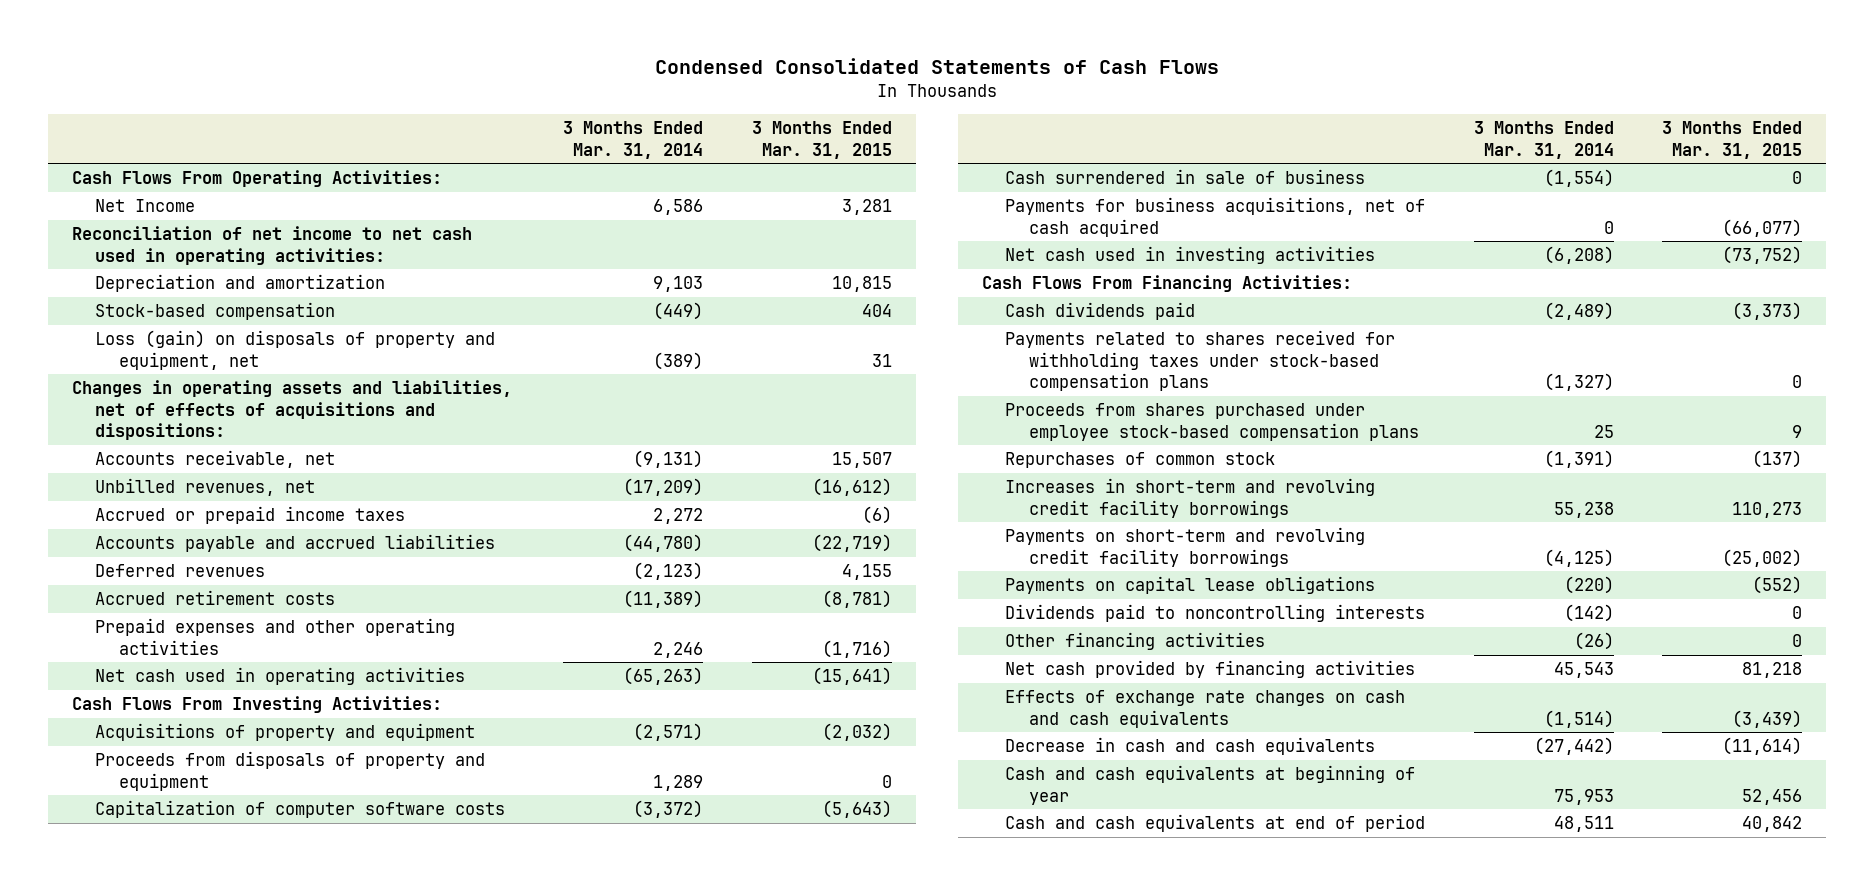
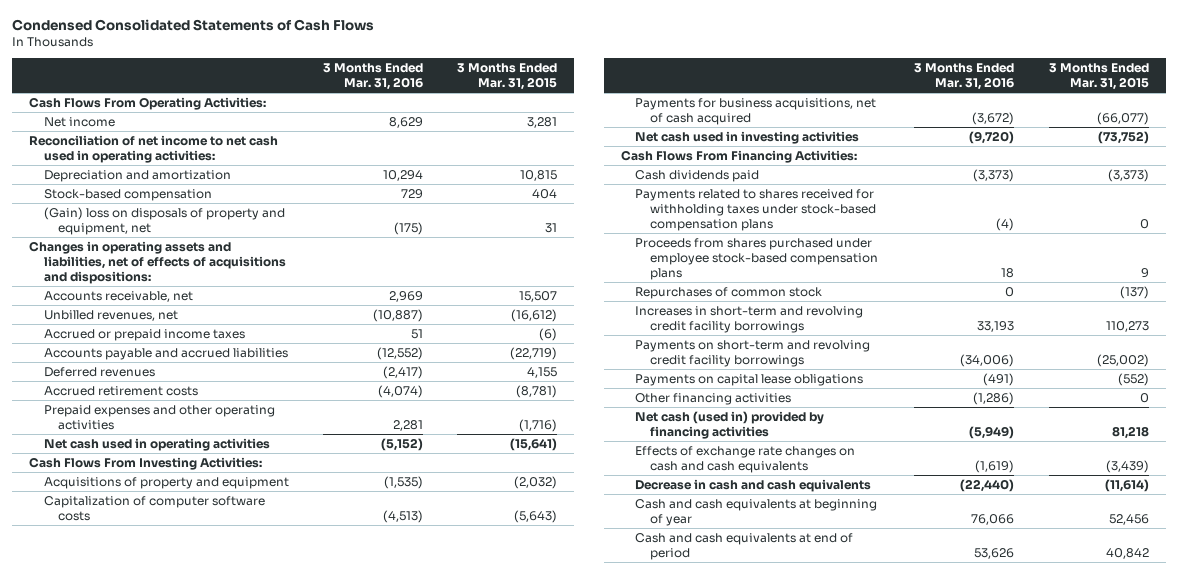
- | 3 Months Ended Mar. 31, 2014 | 3 Months Ended Mar. 31, 2015
+ | 3 Months Ended Mar. 31, 2016 | 3 Months Ended Mar. 31, 2015
- Net Income | 6,586 | 3,281
+ Net income | 8,629 | 3,281
- Loss (gain) on disposals of property and equipment, net | (389) | 31
+ (Gain) loss on disposals of property and equipment, net | (175) | 31
- Proceeds from disposals of property and equipment | 1,289 | 0
- Cash surrendered in sale of business | (1,554) | 0
- Dividends paid to noncontrolling interests | (142) | 0
- Net cash provided by financing activities | 45,543 | 81,218
+ Net cash (used in) provided by financing activities | (5,949) | 81,218

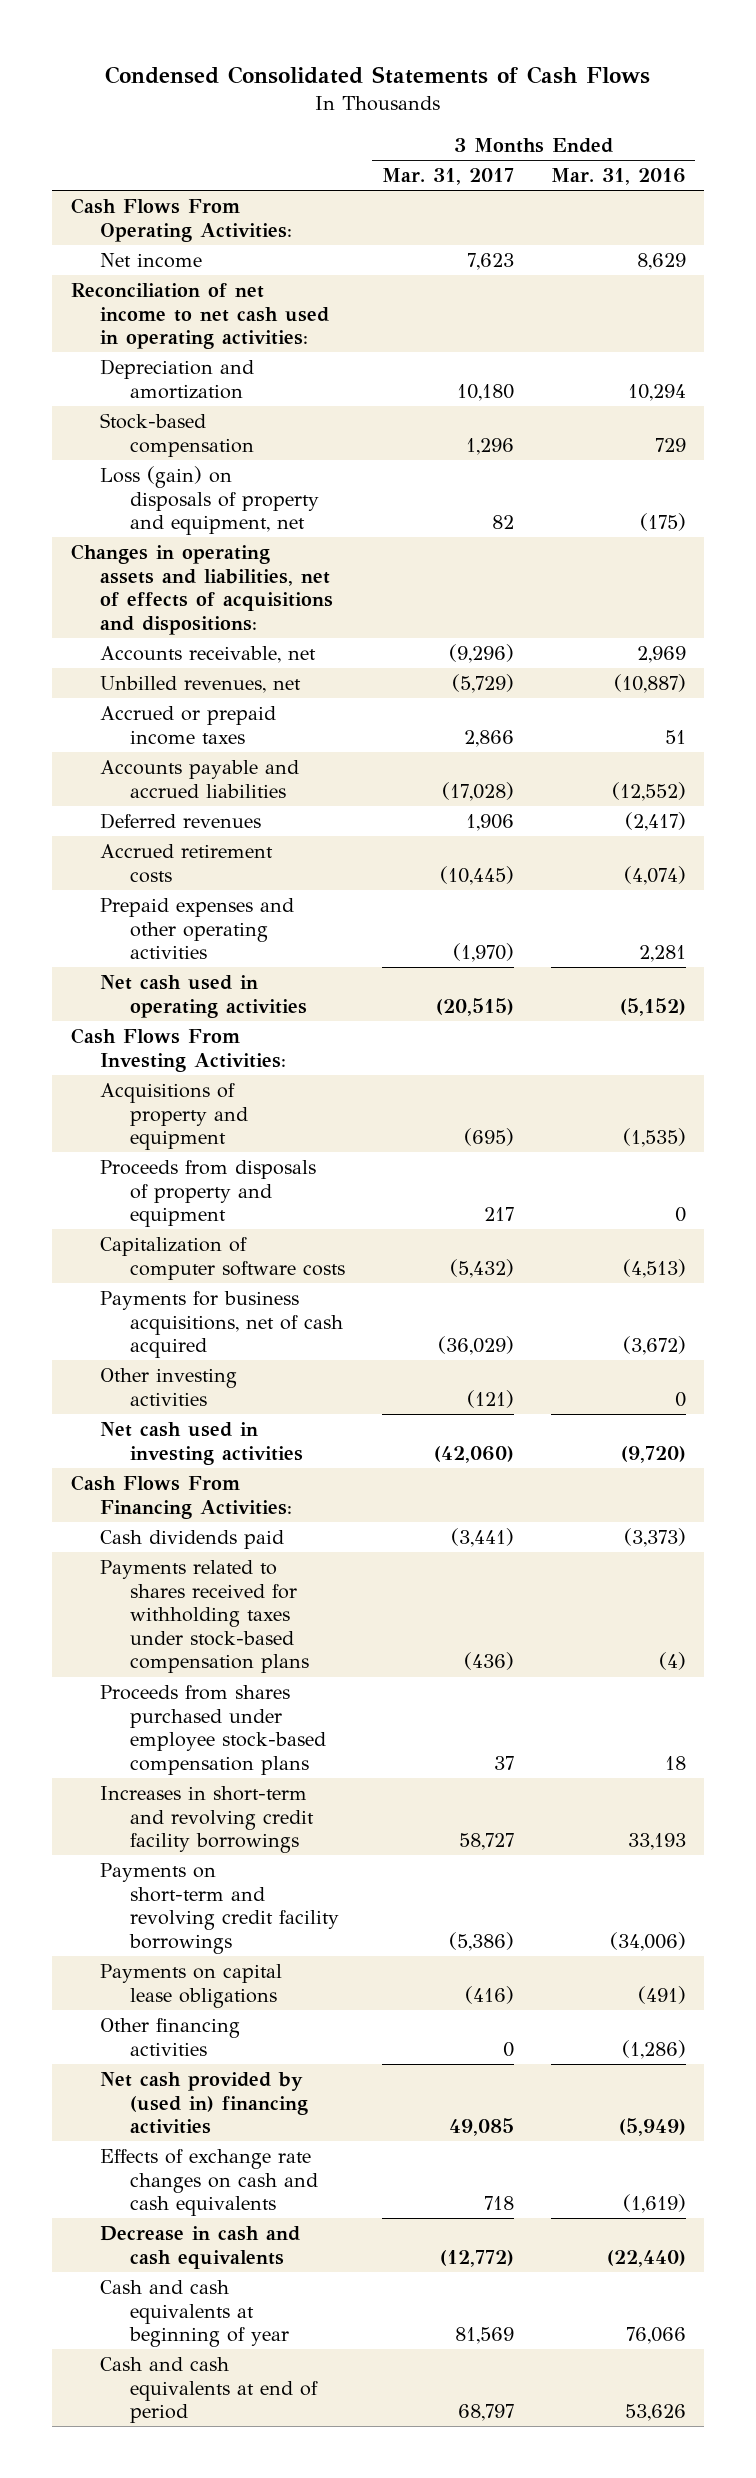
- | 3 Months Ended Mar. 31, 2016 | 3 Months Ended Mar. 31, 2015
+ | 3 Months Ended Mar. 31, 2017 | 3 Months Ended Mar. 31, 2016
- (Gain) loss on disposals of property and equipment, net | (175) | 31
+ Loss (gain) on disposals of property and equipment, net | 82 | (175)
+ Proceeds from disposals of property and equipment | 217 | 0
+ Other investing activities | (121) | 0
- Repurchases of common stock | 0 | (137)
- Net cash (used in) provided by financing activities | (5,949) | 81,218
+ Net cash provided by (used in) financing activities | 49,085 | (5,949)

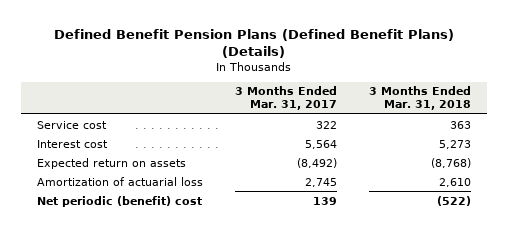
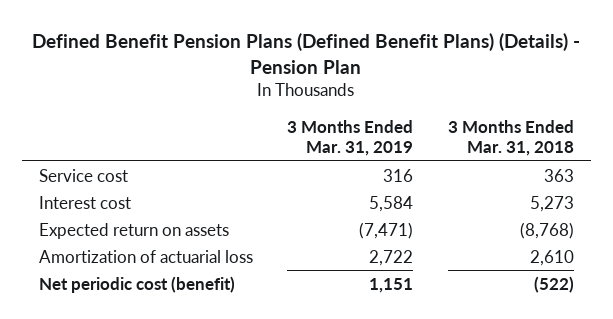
- Defined Benefit Pension Plans (Defined Benefit Plans) (Details)
+ Defined Benefit Pension Plans (Defined Benefit Plans) (Details) - Pension Plan
- | 3 Months Ended Mar. 31, 2017 | 3 Months Ended Mar. 31, 2018
+ | 3 Months Ended Mar. 31, 2019 | 3 Months Ended Mar. 31, 2018
- Net periodic (benefit) cost | 139 | (522)
+ Net periodic cost (benefit) | 1,151 | (522)

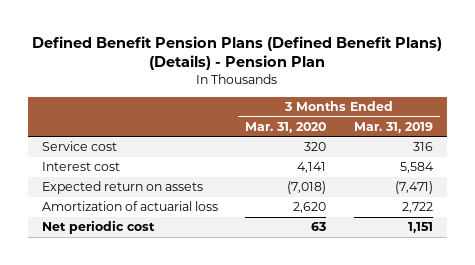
- | 3 Months Ended Mar. 31, 2019 | 3 Months Ended Mar. 31, 2018
+ | 3 Months Ended Mar. 31, 2020 | 3 Months Ended Mar. 31, 2019
- Net periodic cost (benefit) | 1,151 | (522)
+ Net periodic cost | 63 | 1,151

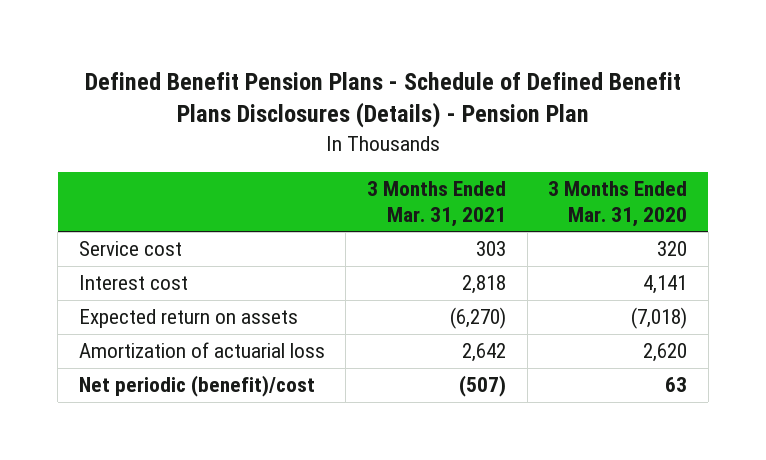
- Defined Benefit Pension Plans (Defined Benefit Plans) (Details) - Pension Plan
+ Defined Benefit Pension Plans - Schedule of Defined Benefit Plans Disclosures (Details) - Pension Plan
- | 3 Months Ended Mar. 31, 2020 | 3 Months Ended Mar. 31, 2019
+ | 3 Months Ended Mar. 31, 2021 | 3 Months Ended Mar. 31, 2020
- Net periodic cost | 63 | 1,151
+ Net periodic (benefit)/cost | (507) | 63

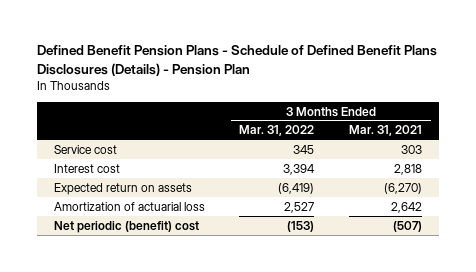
- | 3 Months Ended Mar. 31, 2021 | 3 Months Ended Mar. 31, 2020
+ | 3 Months Ended Mar. 31, 2022 | 3 Months Ended Mar. 31, 2021
- Net periodic (benefit)/cost | (507) | 63
+ Net periodic (benefit) cost | (153) | (507)

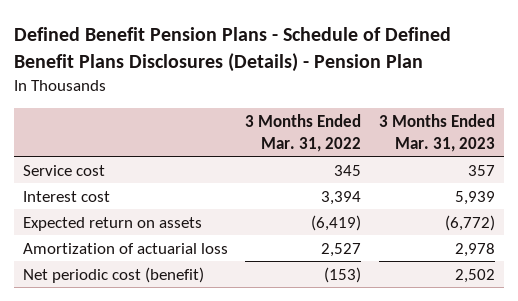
- | 3 Months Ended Mar. 31, 2022 | 3 Months Ended Mar. 31, 2021
+ | 3 Months Ended Mar. 31, 2022 | 3 Months Ended Mar. 31, 2023
- Net periodic (benefit) cost | (153) | (507)
+ Net periodic cost (benefit) | (153) | 2,502

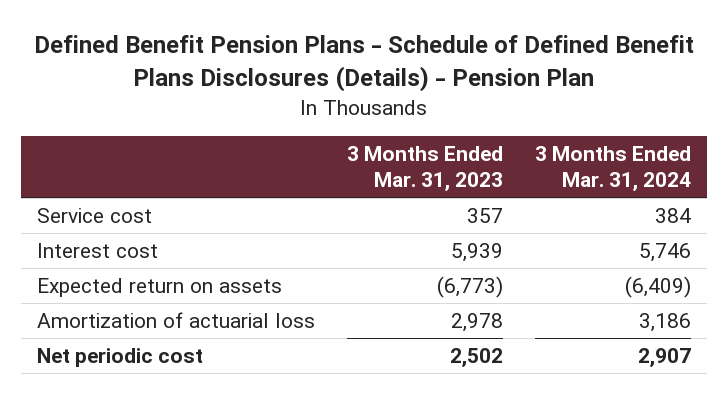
- | 3 Months Ended Mar. 31, 2022 | 3 Months Ended Mar. 31, 2023
+ | 3 Months Ended Mar. 31, 2023 | 3 Months Ended Mar. 31, 2024
- Expected return on assets | (6,419) | (6,772)
+ Expected return on assets | (6,773) | (6,409)
- Net periodic cost (benefit) | (153) | 2,502
+ Net periodic cost | 2,502 | 2,907

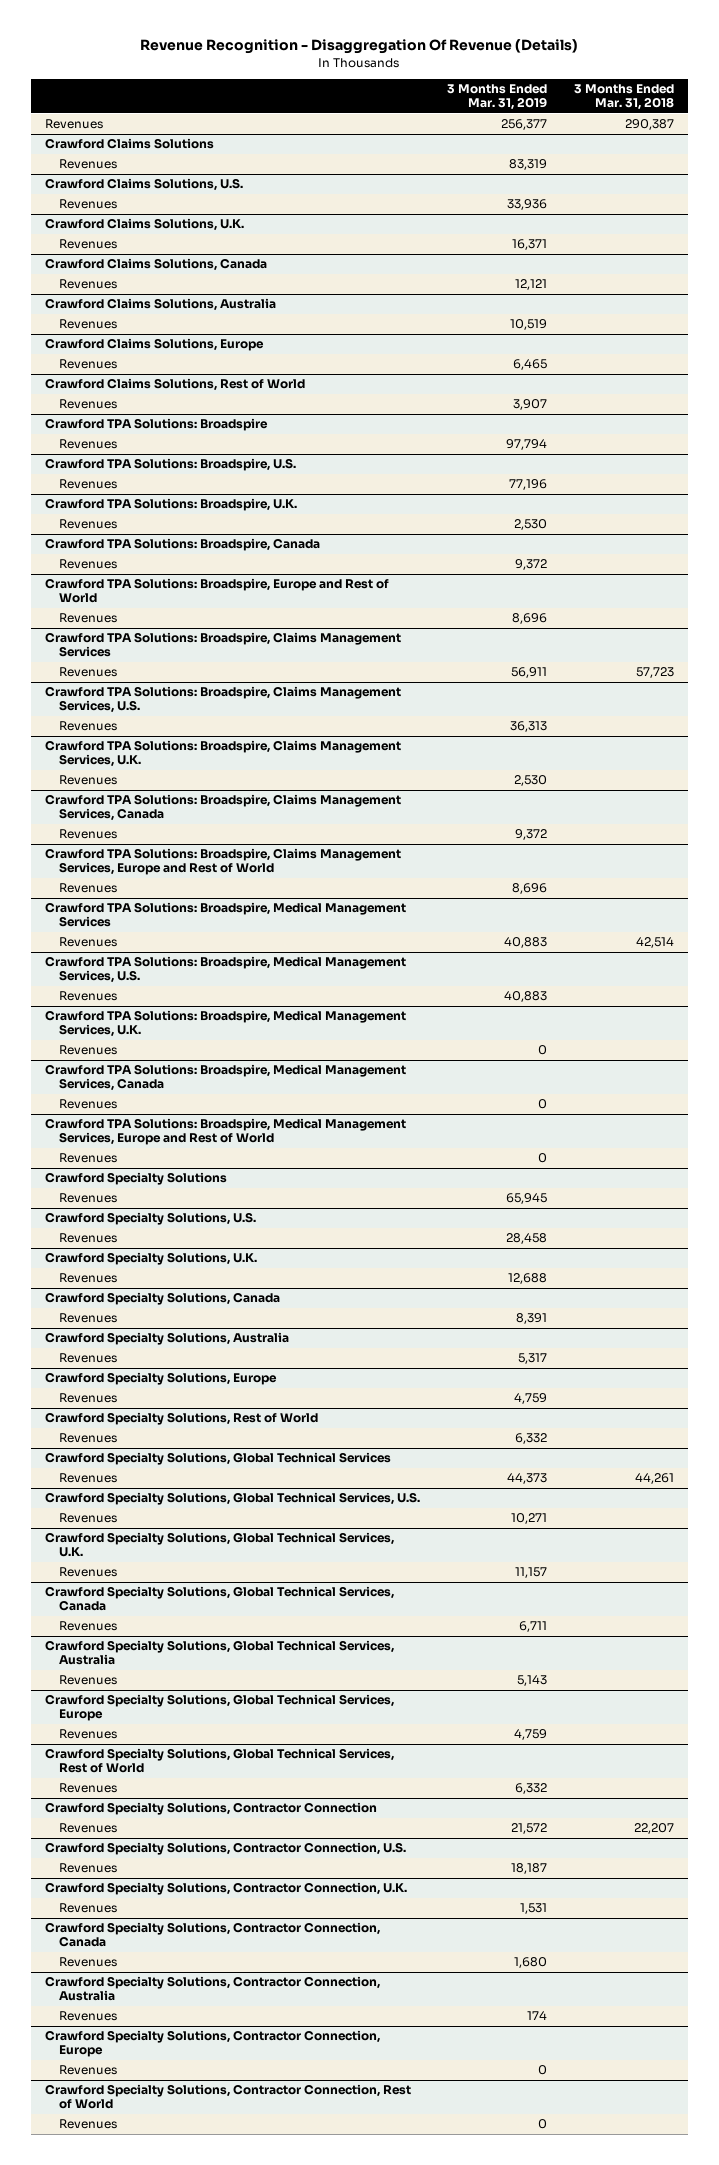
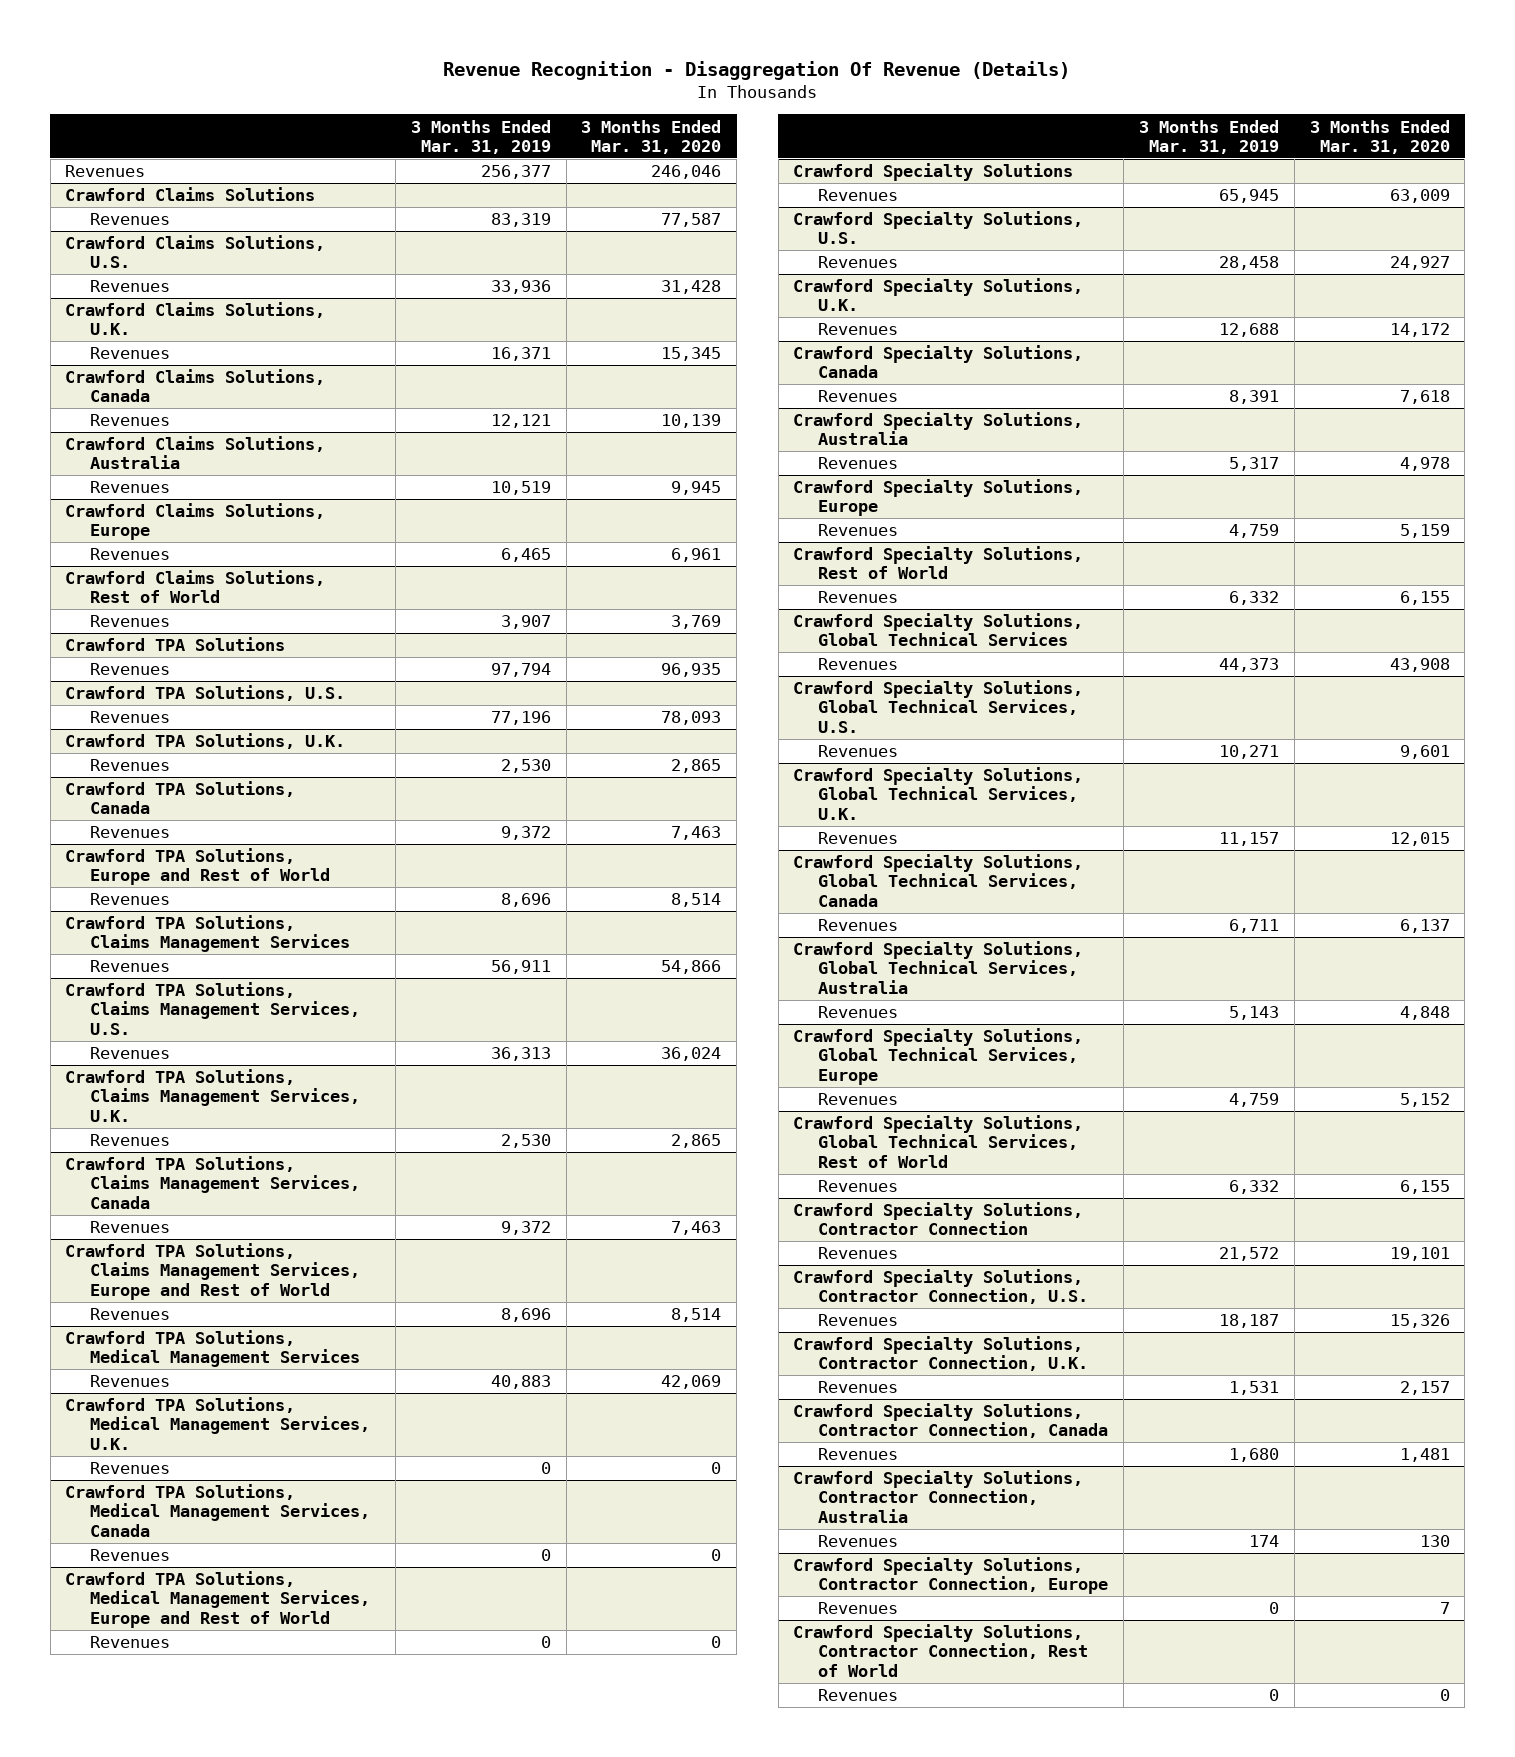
- | 3 Months Ended Mar. 31, 2019 | 3 Months Ended Mar. 31, 2018
+ | 3 Months Ended Mar. 31, 2019 | 3 Months Ended Mar. 31, 2020
- Crawford TPA Solutions: Broadspire
+ Crawford TPA Solutions
- Crawford TPA Solutions: Broadspire, U.S.
+ Crawford TPA Solutions, U.S.
- Crawford TPA Solutions: Broadspire, U.K.
+ Crawford TPA Solutions, U.K.
- Crawford TPA Solutions: Broadspire, Canada
+ Crawford TPA Solutions, Canada
- Crawford TPA Solutions: Broadspire, Europe and Rest of World
+ Crawford TPA Solutions, Europe and Rest of World
- Crawford TPA Solutions: Broadspire, Claims Management Services
+ Crawford TPA Solutions, Claims Management Services
- Crawford TPA Solutions: Broadspire, Claims Management Services, U.S.
+ Crawford TPA Solutions, Claims Management Services, U.S.
- Crawford TPA Solutions: Broadspire, Claims Management Services, U.K.
+ Crawford TPA Solutions, Claims Management Services, U.K.
- Crawford TPA Solutions: Broadspire, Claims Management Services, Canada
+ Crawford TPA Solutions, Claims Management Services, Canada
- Crawford TPA Solutions: Broadspire, Claims Management Services, Europe and Rest of World
+ Crawford TPA Solutions, Claims Management Services, Europe and Rest of World
- Crawford TPA Solutions: Broadspire, Medical Management Services
- Revenues | 40,883 | 42,514
- Crawford TPA Solutions: Broadspire, Medical Management Services, U.S.
+ Crawford TPA Solutions, Medical Management Services
- Crawford TPA Solutions: Broadspire, Medical Management Services, U.K.
+ Crawford TPA Solutions, Medical Management Services, U.K.
- Crawford TPA Solutions: Broadspire, Medical Management Services, Canada
+ Crawford TPA Solutions, Medical Management Services, Canada
- Crawford TPA Solutions: Broadspire, Medical Management Services, Europe and Rest of World
+ Crawford TPA Solutions, Medical Management Services, Europe and Rest of World

